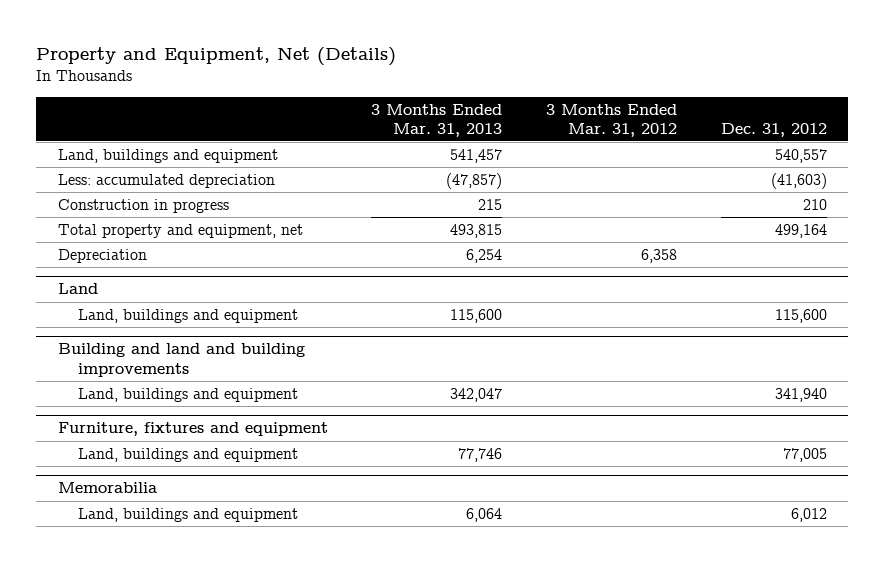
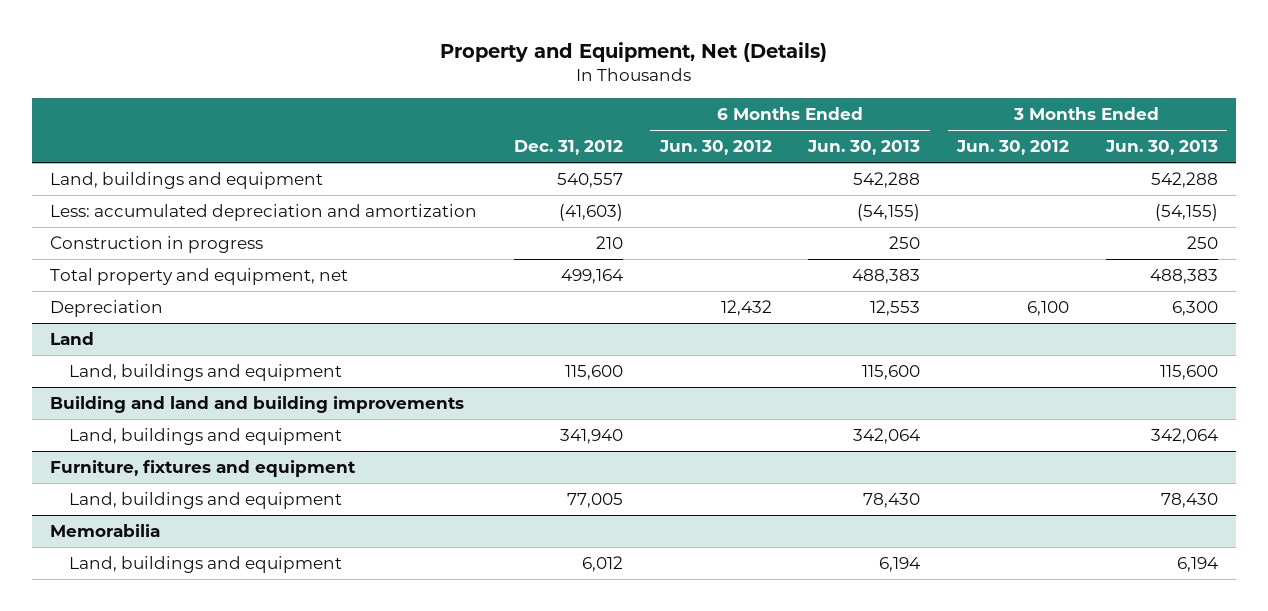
- | 3 Months Ended Mar. 31, 2013 | 3 Months Ended Mar. 31, 2012 | Dec. 31, 2012
+ | Dec. 31, 2012 | 6 Months Ended Jun. 30, 2012 | 6 Months Ended Jun. 30, 2013 | 3 Months Ended Jun. 30, 2012 | 3 Months Ended Jun. 30, 2013
- Less: accumulated depreciation | (47,857) | | (41,603)
+ Less: accumulated depreciation and amortization | (41,603) | | (54,155) | | (54,155)

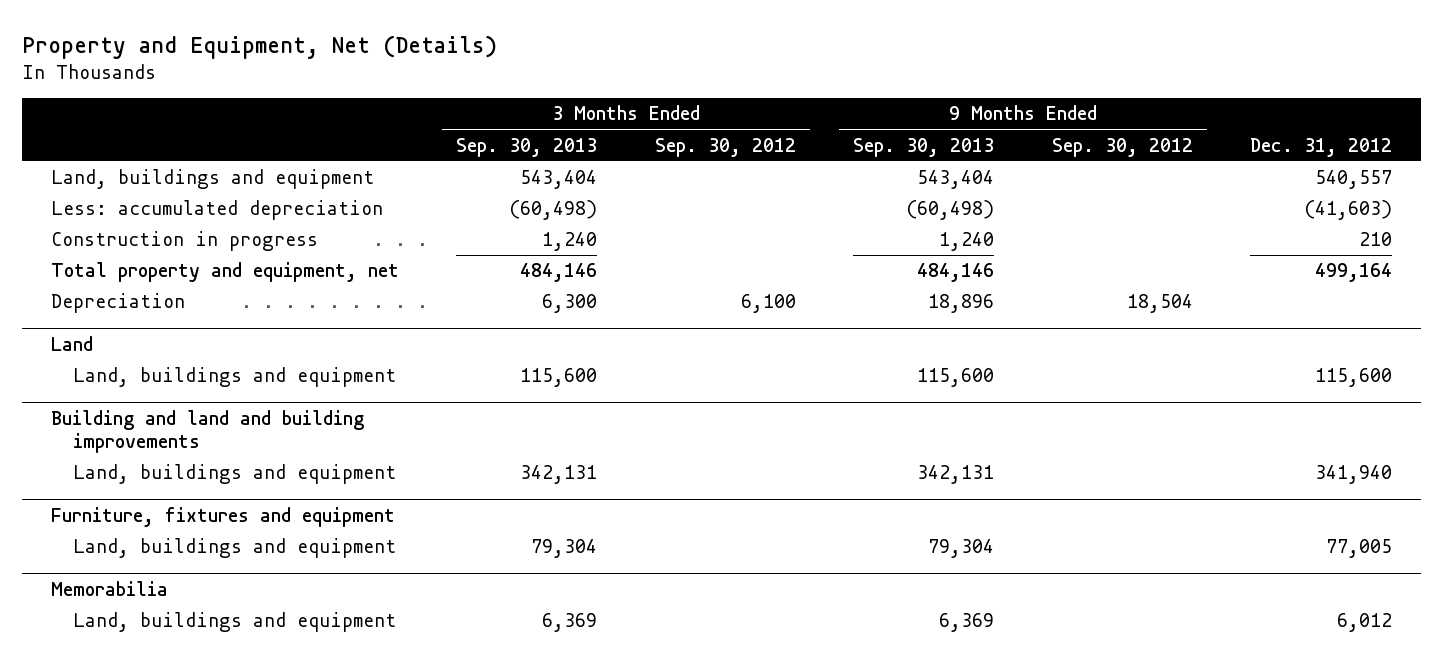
- | Dec. 31, 2012 | 6 Months Ended Jun. 30, 2012 | 6 Months Ended Jun. 30, 2013 | 3 Months Ended Jun. 30, 2012 | 3 Months Ended Jun. 30, 2013
+ | 3 Months Ended Sep. 30, 2013 | 3 Months Ended Sep. 30, 2012 | 9 Months Ended Sep. 30, 2013 | 9 Months Ended Sep. 30, 2012 | Dec. 31, 2012
- Less: accumulated depreciation and amortization | (41,603) | | (54,155) | | (54,155)
+ Less: accumulated depreciation | (60,498) | | (60,498) | | (41,603)

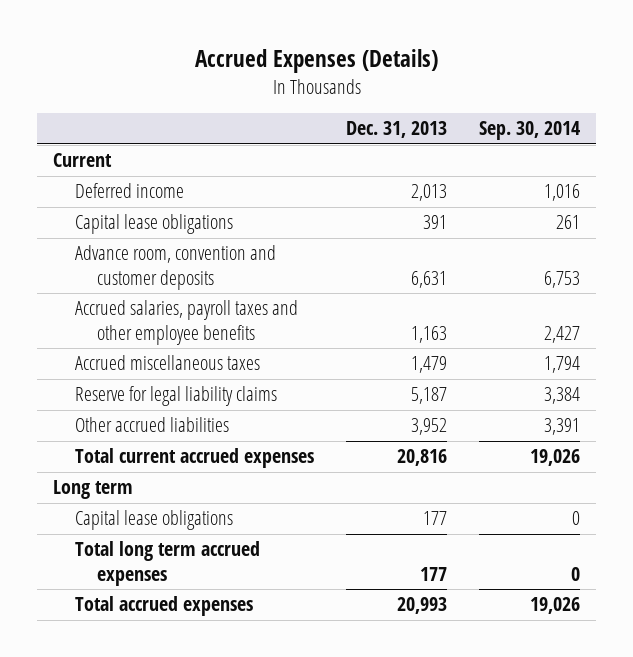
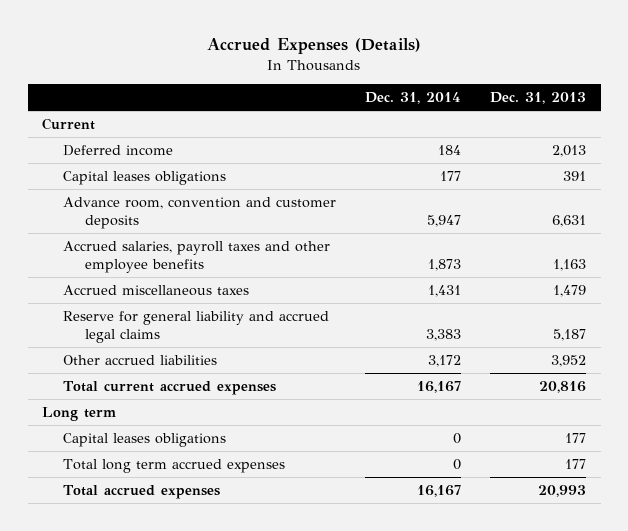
- | Dec. 31, 2013 | Sep. 30, 2014
+ | Dec. 31, 2014 | Dec. 31, 2013
- Capital lease obligations | 391 | 261
+ Capital leases obligations | 177 | 391
- Reserve for legal liability claims | 5,187 | 3,384
+ Reserve for general liability and accrued legal claims | 3,383 | 5,187
- Capital lease obligations | 177 | 0
+ Capital leases obligations | 0 | 177

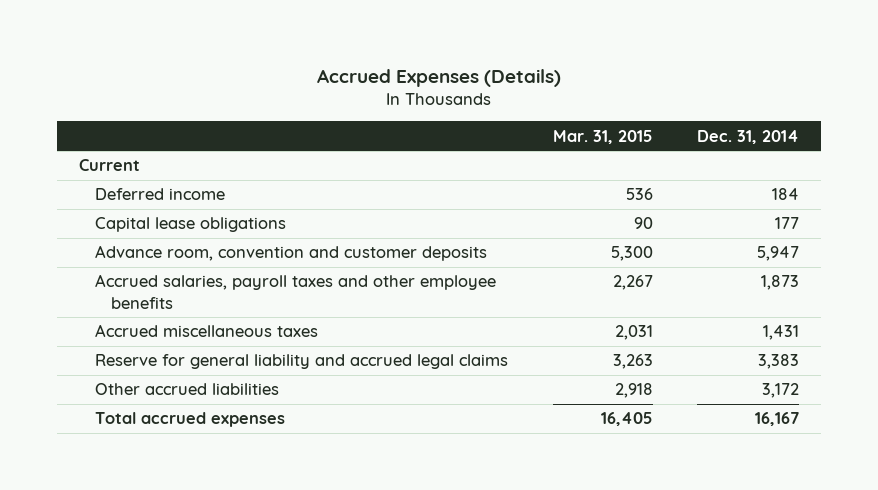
- | Dec. 31, 2014 | Dec. 31, 2013
+ | Mar. 31, 2015 | Dec. 31, 2014
- Capital leases obligations | 177 | 391
+ Capital lease obligations | 90 | 177
- Total current accrued expenses | 16,167 | 20,816
- Long term
- Capital leases obligations | 0 | 177
- Total long term accrued expenses | 0 | 177

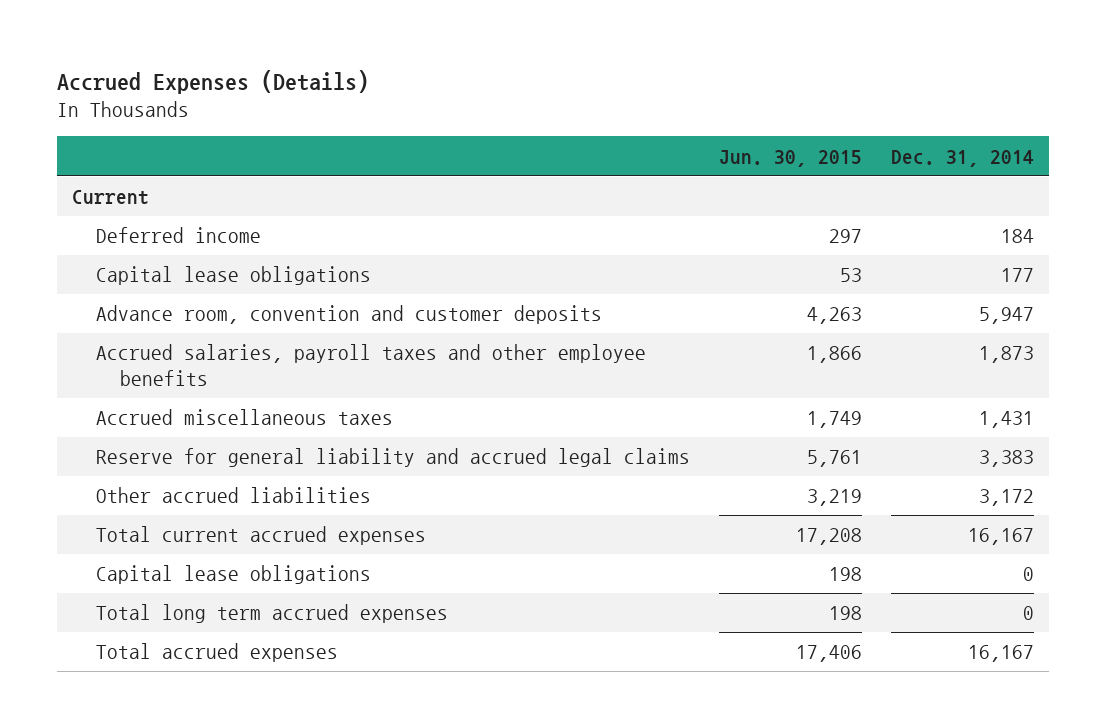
- | Mar. 31, 2015 | Dec. 31, 2014
+ | Jun. 30, 2015 | Dec. 31, 2014
+ Total current accrued expenses | 17,208 | 16,167
+ Capital lease obligations | 198 | 0
+ Total long term accrued expenses | 198 | 0

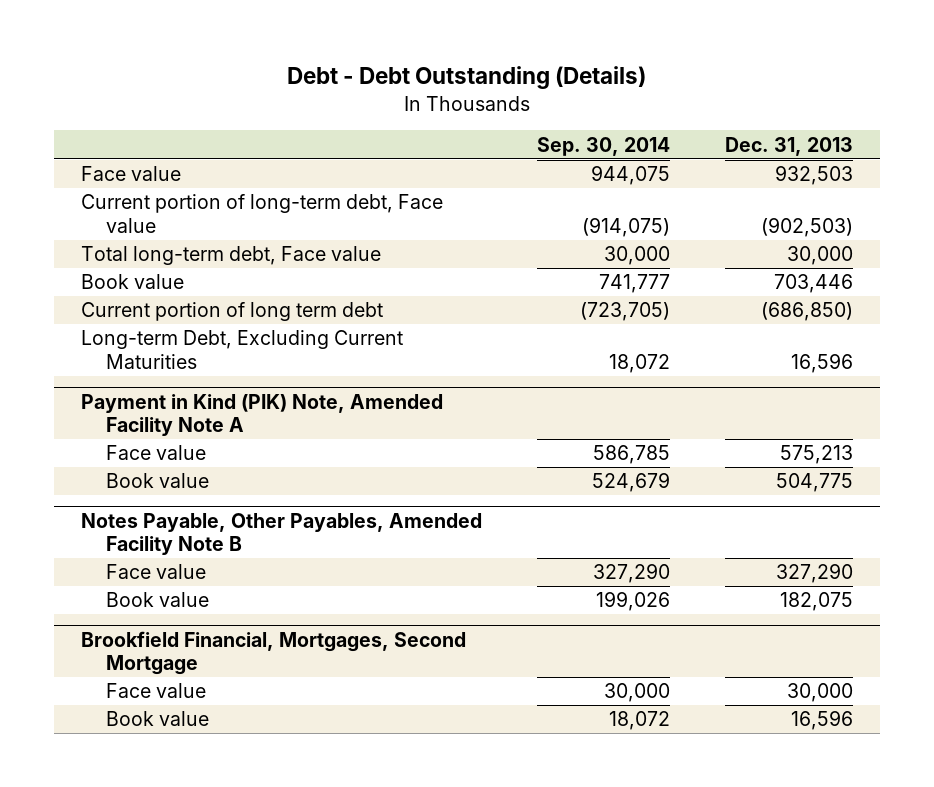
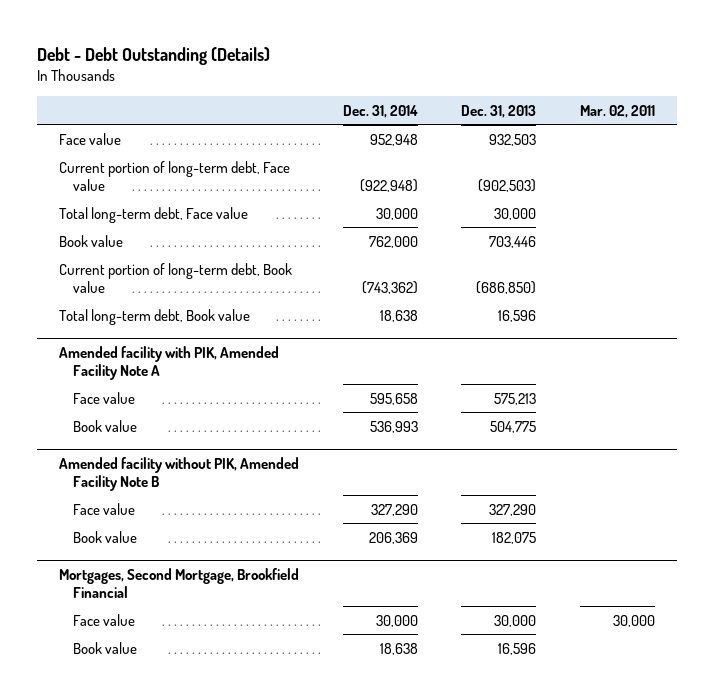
- | Sep. 30, 2014 | Dec. 31, 2013
+ | Dec. 31, 2014 | Dec. 31, 2013 | Mar. 02, 2011
- Current portion of long term debt | (723,705) | (686,850)
- Long-term Debt, Excluding Current Maturities | 18,072 | 16,596
- Payment in Kind (PIK) Note, Amended Facility Note A
+ Current portion of long-term debt, Book value | (743,362) | (686,850) |
+ Total long-term debt, Book value | 18,638 | 16,596 |
+ Amended facility with PIK, Amended Facility Note A
- Notes Payable, Other Payables, Amended Facility Note B
+ Amended facility without PIK, Amended Facility Note B
- Brookfield Financial, Mortgages, Second Mortgage
+ Mortgages, Second Mortgage, Brookfield Financial

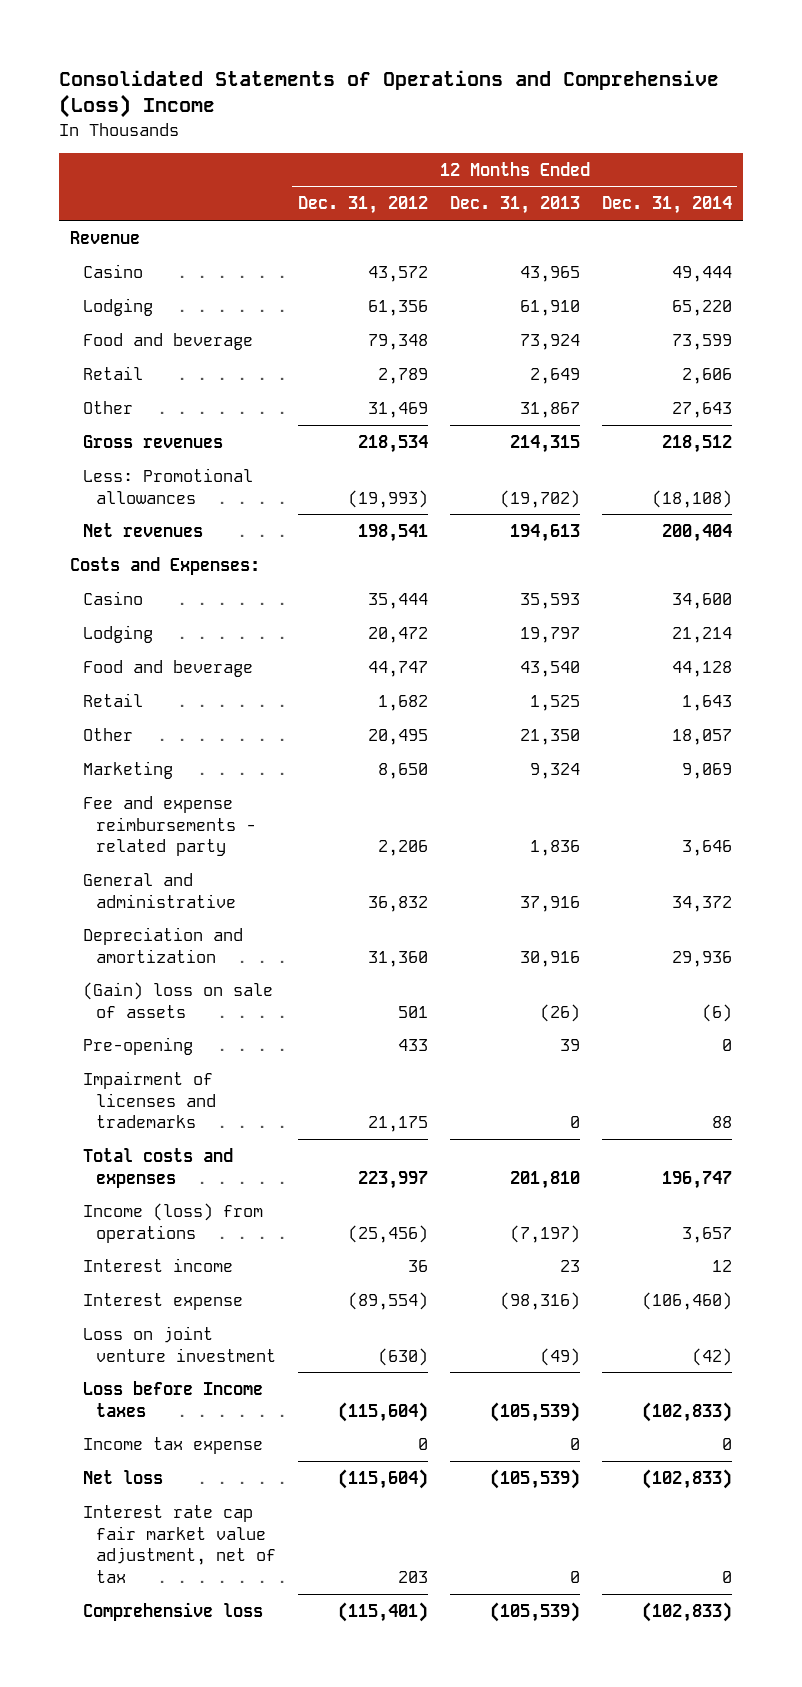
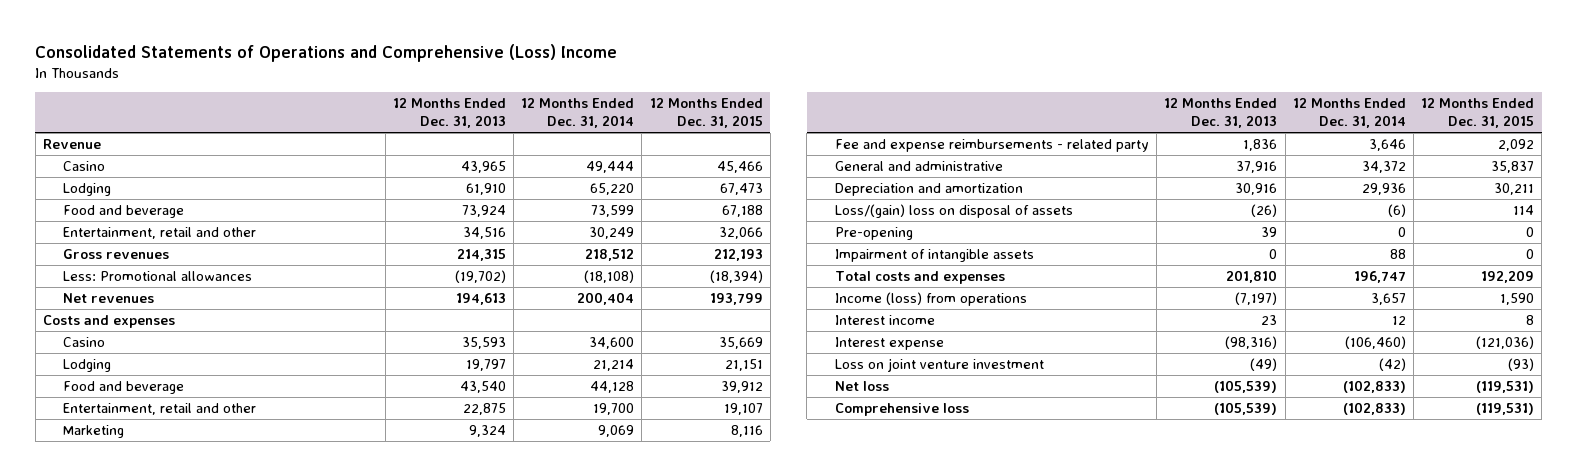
- | 12 Months Ended Dec. 31, 2012 | 12 Months Ended Dec. 31, 2013 | 12 Months Ended Dec. 31, 2014
+ | 12 Months Ended Dec. 31, 2013 | 12 Months Ended Dec. 31, 2014 | 12 Months Ended Dec. 31, 2015
- Retail | 2,789 | 2,649 | 2,606
- Other | 31,469 | 31,867 | 27,643
+ Entertainment, retail and other | 34,516 | 30,249 | 32,066
- Costs and Expenses:
+ Costs and expenses
- Retail | 1,682 | 1,525 | 1,643
- Other | 20,495 | 21,350 | 18,057
+ Entertainment, retail and other | 22,875 | 19,700 | 19,107
- (Gain) loss on sale of assets | 501 | (26) | (6)
+ Loss/(gain) loss on disposal of assets | (26) | (6) | 114
- Impairment of licenses and trademarks | 21,175 | 0 | 88
+ Impairment of intangible assets | 0 | 88 | 0
- Loss before Income taxes | (115,604) | (105,539) | (102,833)
- Income tax expense | 0 | 0 | 0
- Interest rate cap fair market value adjustment, net of tax | 203 | 0 | 0

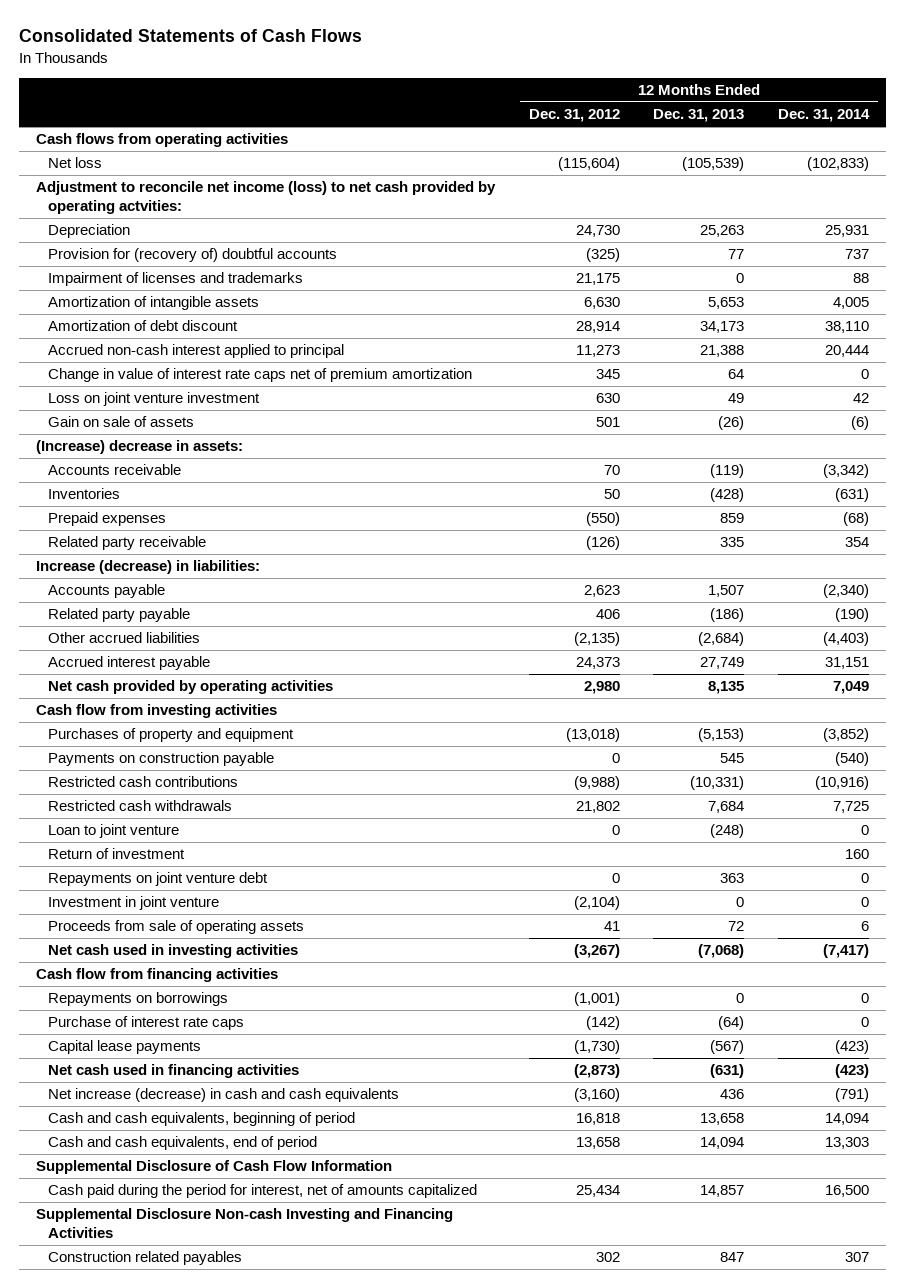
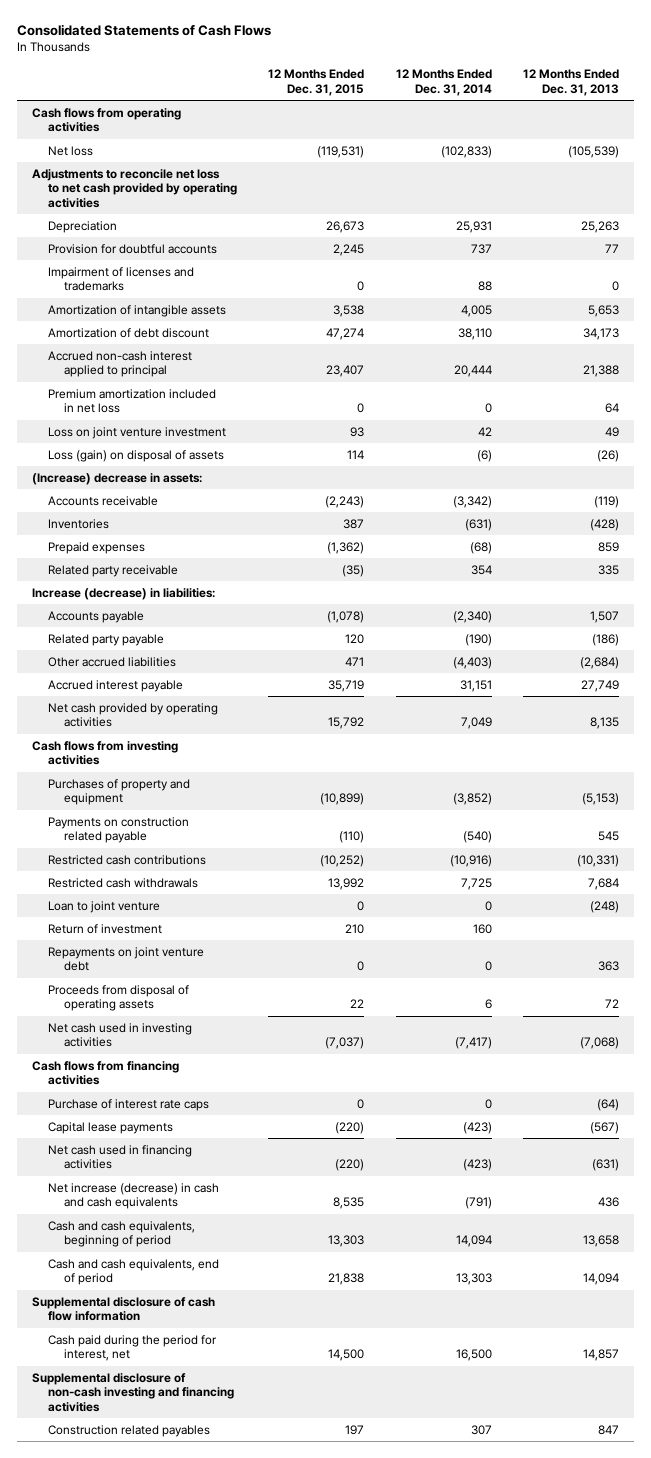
- | 12 Months Ended Dec. 31, 2012 | 12 Months Ended Dec. 31, 2013 | 12 Months Ended Dec. 31, 2014
+ | 12 Months Ended Dec. 31, 2015 | 12 Months Ended Dec. 31, 2014 | 12 Months Ended Dec. 31, 2013
- Adjustment to reconcile net income (loss) to net cash provided by operating actvities:
+ Adjustments to reconcile net loss to net cash provided by operating activities
- Provision for (recovery of) doubtful accounts | (325) | 77 | 737
+ Provision for doubtful accounts | 2,245 | 737 | 77
- Change in value of interest rate caps net of premium amortization | 345 | 64 | 0
+ Premium amortization included in net loss | 0 | 0 | 64
- Gain on sale of assets | 501 | (26) | (6)
+ Loss (gain) on disposal of assets | 114 | (6) | (26)
- Cash flow from investing activities
+ Cash flows from investing activities
- Payments on construction payable | 0 | 545 | (540)
+ Payments on construction related payable | (110) | (540) | 545
- Investment in joint venture | (2,104) | 0 | 0
- Proceeds from sale of operating assets | 41 | 72 | 6
+ Proceeds from disposal of operating assets | 22 | 6 | 72
- Cash flow from financing activities
- Repayments on borrowings | (1,001) | 0 | 0
+ Cash flows from financing activities
- Supplemental Disclosure of Cash Flow Information
- Cash paid during the period for interest, net of amounts capitalized | 25,434 | 14,857 | 16,500
- Supplemental Disclosure Non-cash Investing and Financing Activities
+ Supplemental disclosure of cash flow information
+ Cash paid during the period for interest, net | 14,500 | 16,500 | 14,857
+ Supplemental disclosure of non-cash investing and financing activities

